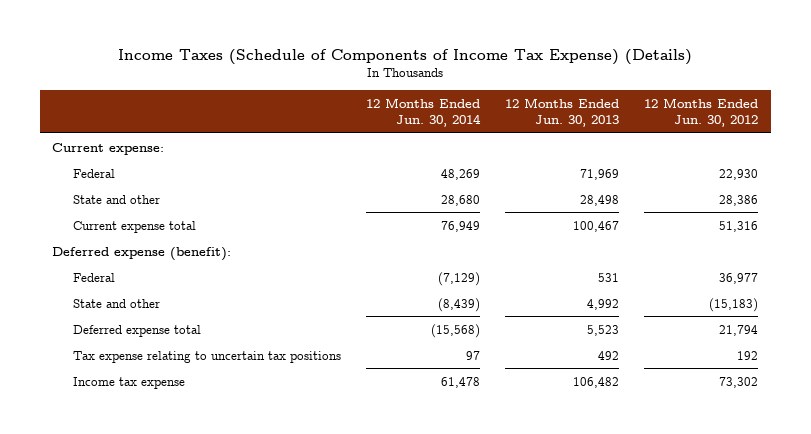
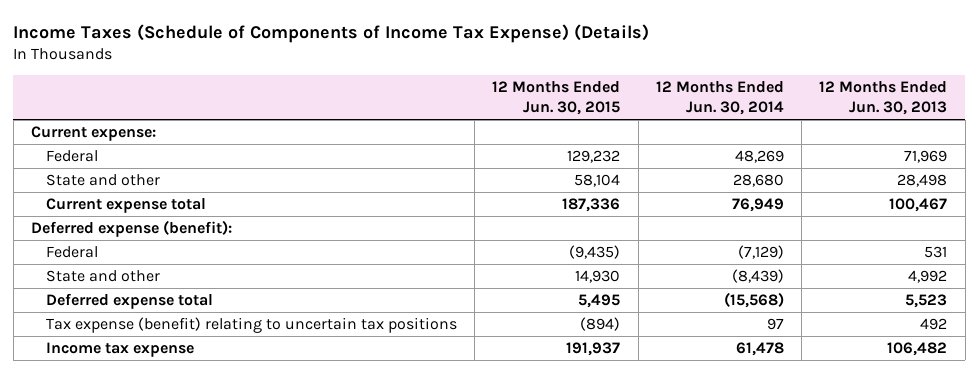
- | 12 Months Ended Jun. 30, 2014 | 12 Months Ended Jun. 30, 2013 | 12 Months Ended Jun. 30, 2012
+ | 12 Months Ended Jun. 30, 2015 | 12 Months Ended Jun. 30, 2014 | 12 Months Ended Jun. 30, 2013
- Tax expense relating to uncertain tax positions | 97 | 492 | 192
+ Tax expense (benefit) relating to uncertain tax positions | (894) | 97 | 492

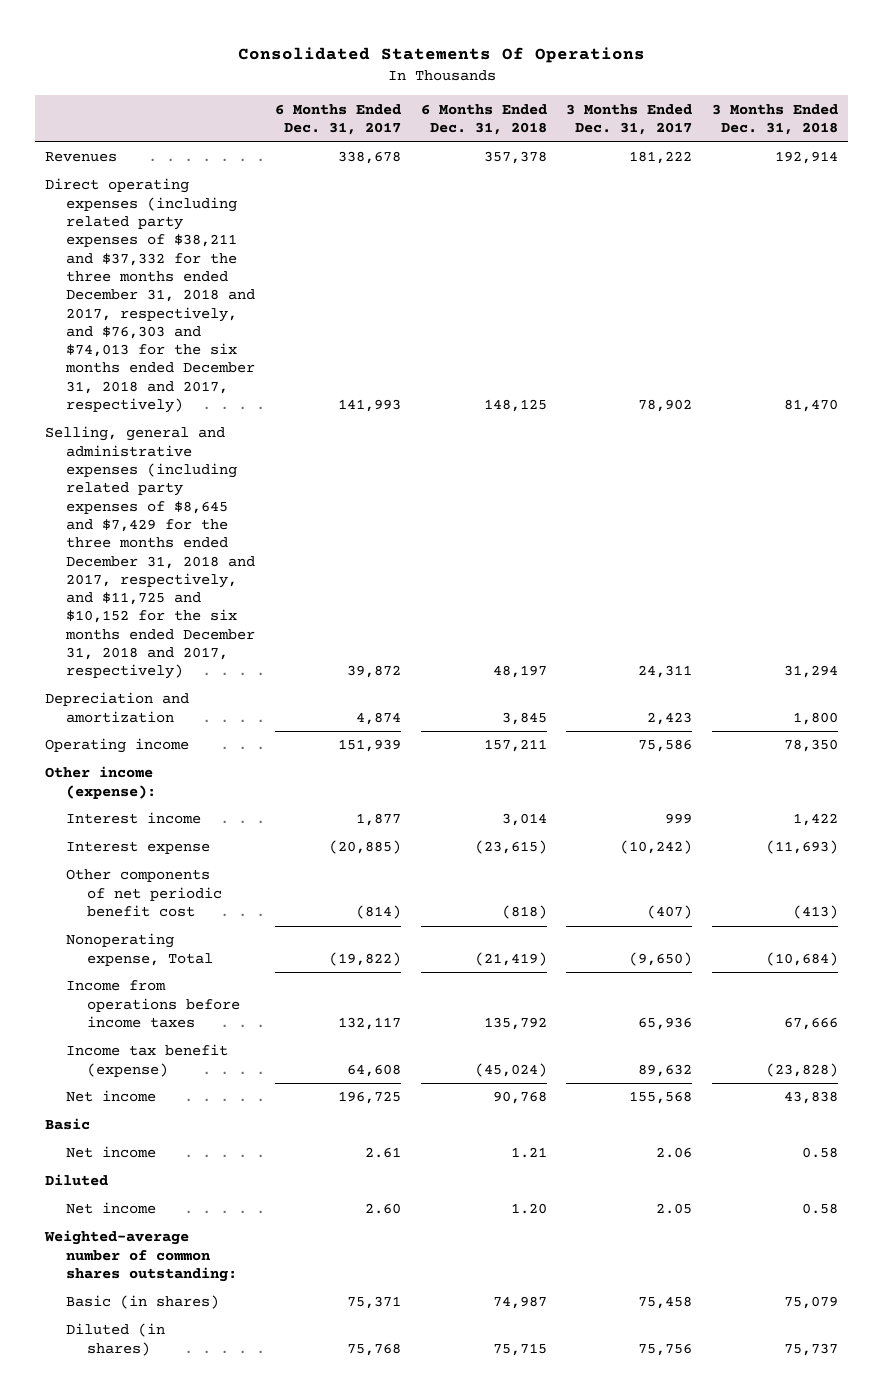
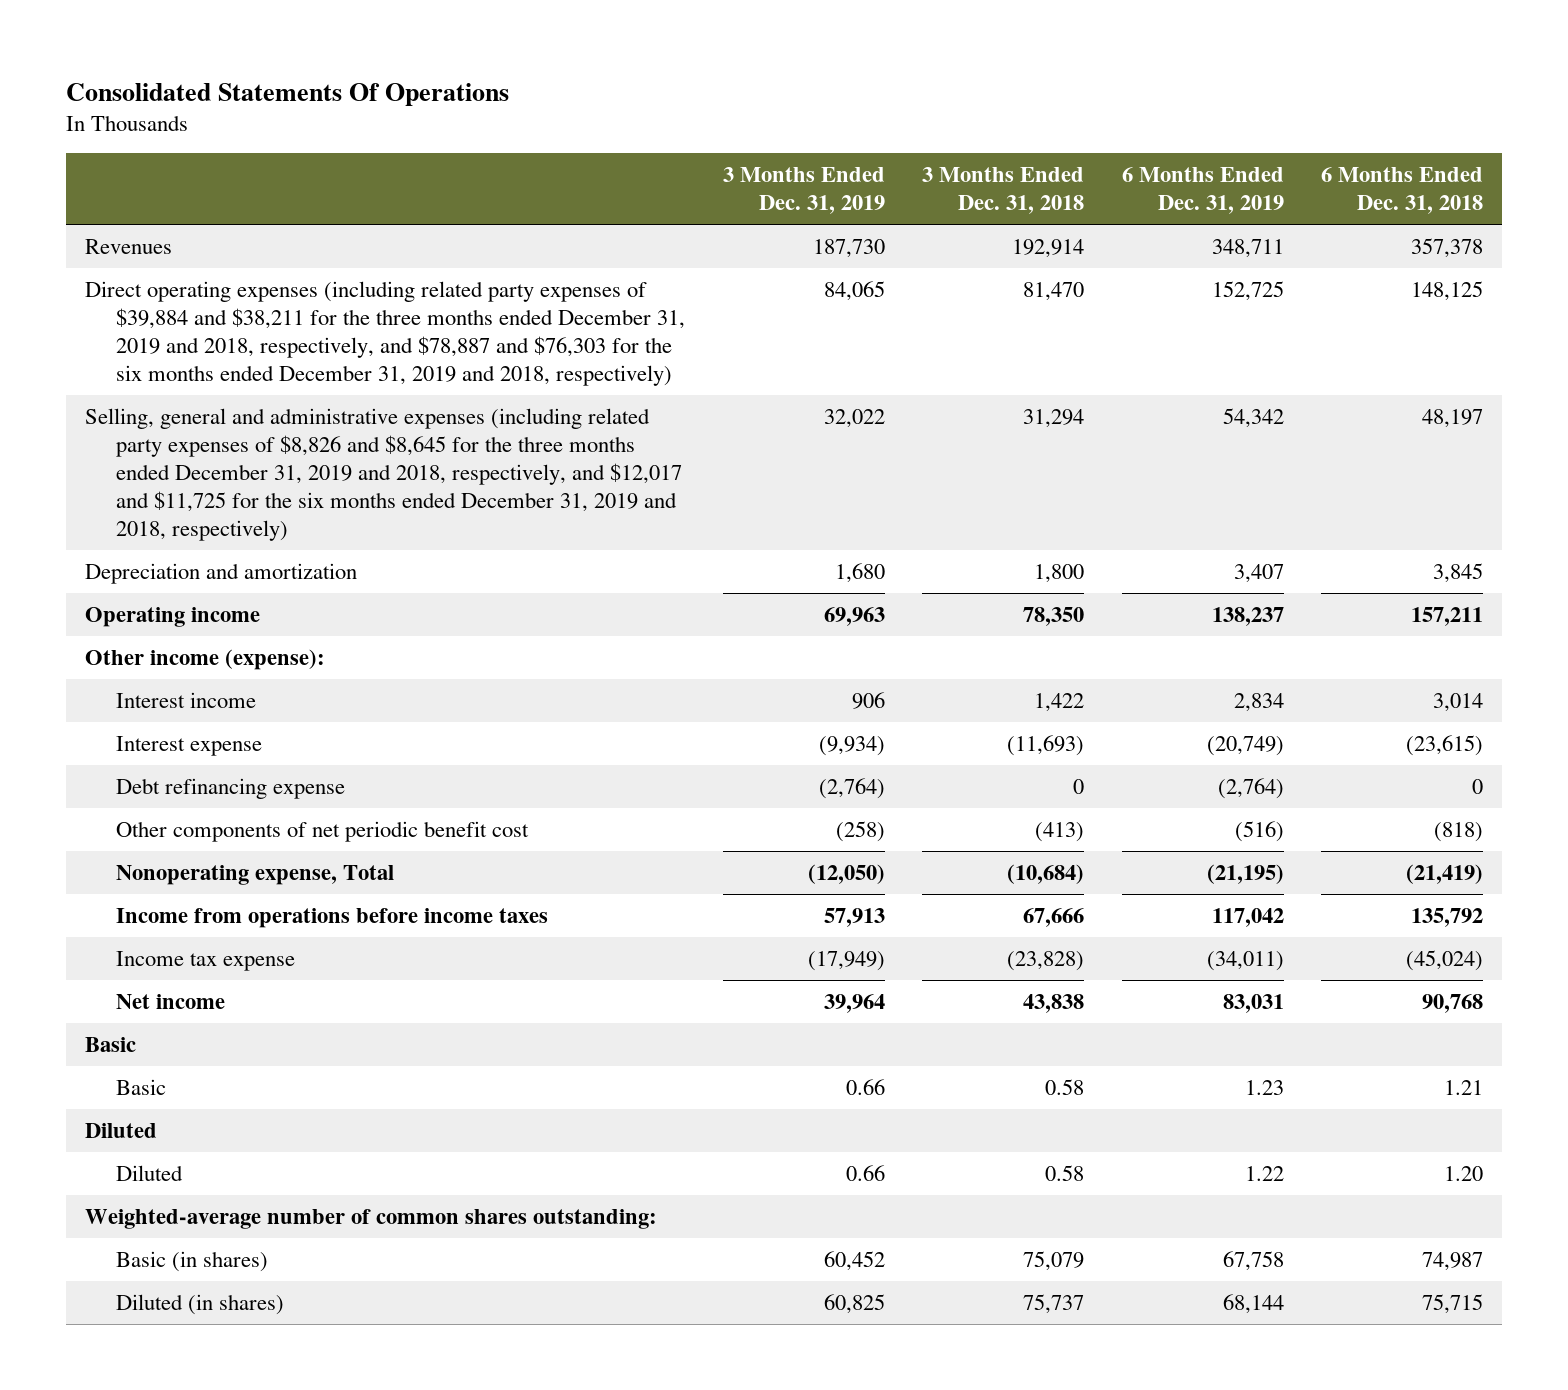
- | 6 Months Ended Dec. 31, 2017 | 6 Months Ended Dec. 31, 2018 | 3 Months Ended Dec. 31, 2017 | 3 Months Ended Dec. 31, 2018
+ | 3 Months Ended Dec. 31, 2019 | 3 Months Ended Dec. 31, 2018 | 6 Months Ended Dec. 31, 2019 | 6 Months Ended Dec. 31, 2018
- Direct operating expenses (including related party expenses of $38,211 and $37,332 for the three months ended December 31, 2018 and 2017, respectively, and $76,303 and $74,013 for the six months ended December 31, 2018 and 2017, respectively) | 141,993 | 148,125 | 78,902 | 81,470
- Selling, general and administrative expenses (including related party expenses of $8,645 and $7,429 for the three months ended December 31, 2018 and 2017, respectively, and $11,725 and $10,152 for the six months ended December 31, 2018 and 2017, respectively) | 39,872 | 48,197 | 24,311 | 31,294
+ Direct operating expenses (including related party expenses of $39,884 and $38,211 for the three months ended December 31, 2019 and 2018, respectively, and $78,887 and $76,303 for the six months ended December 31, 2019 and 2018, respectively) | 84,065 | 81,470 | 152,725 | 148,125
+ Selling, general and administrative expenses (including related party expenses of $8,826 and $8,645 for the three months ended December 31, 2019 and 2018, respectively, and $12,017 and $11,725 for the six months ended December 31, 2019 and 2018, respectively) | 32,022 | 31,294 | 54,342 | 48,197
+ Debt refinancing expense | (2,764) | 0 | (2,764) | 0
- Income tax benefit (expense) | 64,608 | (45,024) | 89,632 | (23,828)
+ Income tax expense | (17,949) | (23,828) | (34,011) | (45,024)
- Net income | 2.61 | 1.21 | 2.06 | 0.58
+ Basic | 0.66 | 0.58 | 1.23 | 1.21
- Net income | 2.60 | 1.20 | 2.05 | 0.58
+ Diluted | 0.66 | 0.58 | 1.22 | 1.20

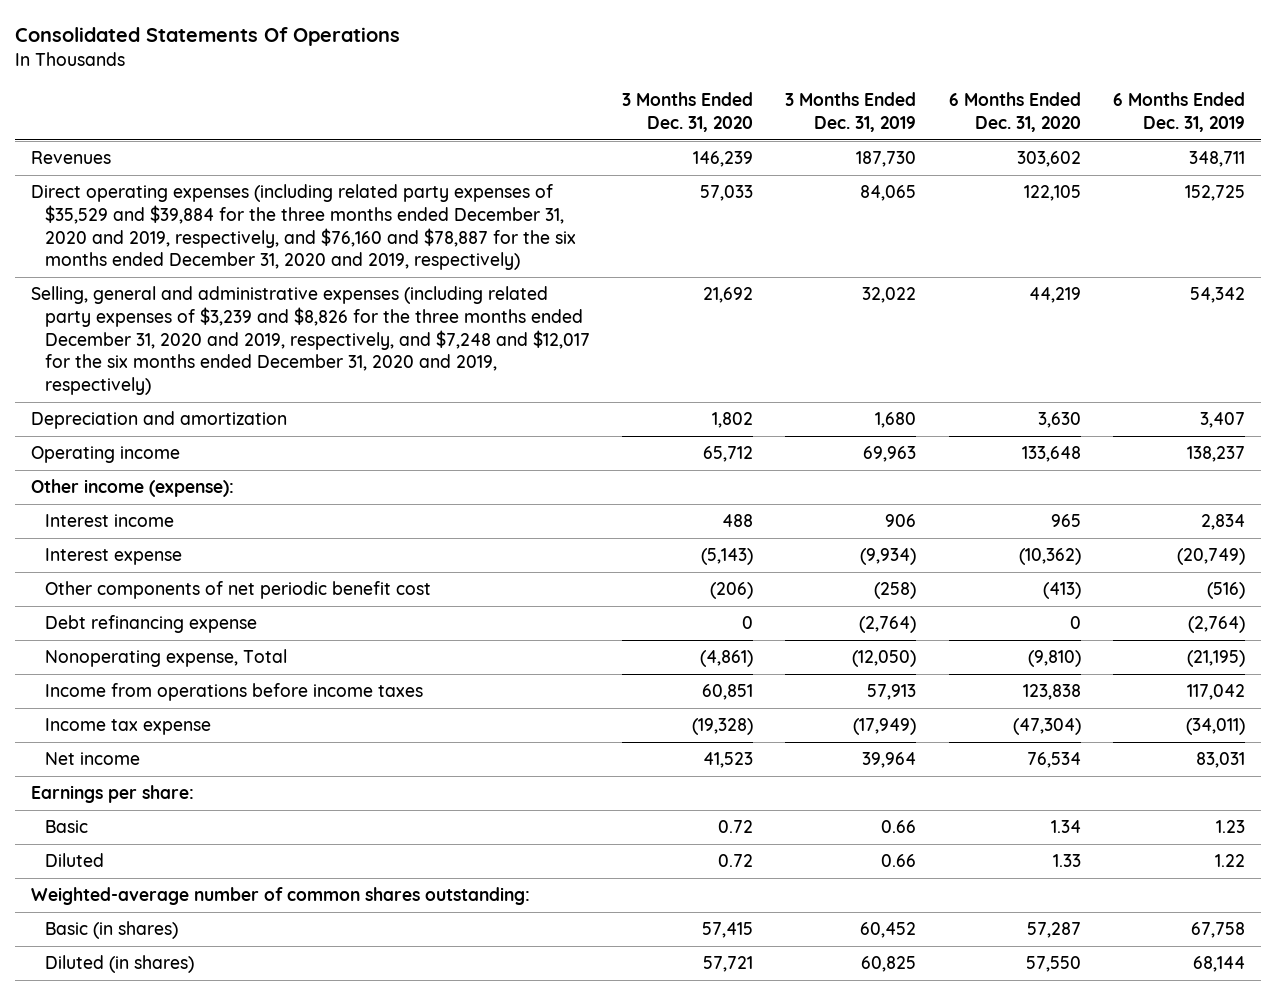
- | 3 Months Ended Dec. 31, 2019 | 3 Months Ended Dec. 31, 2018 | 6 Months Ended Dec. 31, 2019 | 6 Months Ended Dec. 31, 2018
+ | 3 Months Ended Dec. 31, 2020 | 3 Months Ended Dec. 31, 2019 | 6 Months Ended Dec. 31, 2020 | 6 Months Ended Dec. 31, 2019
- Direct operating expenses (including related party expenses of $39,884 and $38,211 for the three months ended December 31, 2019 and 2018, respectively, and $78,887 and $76,303 for the six months ended December 31, 2019 and 2018, respectively) | 84,065 | 81,470 | 152,725 | 148,125
- Selling, general and administrative expenses (including related party expenses of $8,826 and $8,645 for the three months ended December 31, 2019 and 2018, respectively, and $12,017 and $11,725 for the six months ended December 31, 2019 and 2018, respectively) | 32,022 | 31,294 | 54,342 | 48,197
+ Direct operating expenses (including related party expenses of $35,529 and $39,884 for the three months ended December 31, 2020 and 2019, respectively, and $76,160 and $78,887 for the six months ended December 31, 2020 and 2019, respectively) | 57,033 | 84,065 | 122,105 | 152,725
+ Selling, general and administrative expenses (including related party expenses of $3,239 and $8,826 for the three months ended December 31, 2020 and 2019, respectively, and $7,248 and $12,017 for the six months ended December 31, 2020 and 2019, respectively) | 21,692 | 32,022 | 44,219 | 54,342
moved down: Debt refinancing expense | 0 | (2,764) | 0 | (2,764)
- Basic
+ Earnings per share:
- Diluted

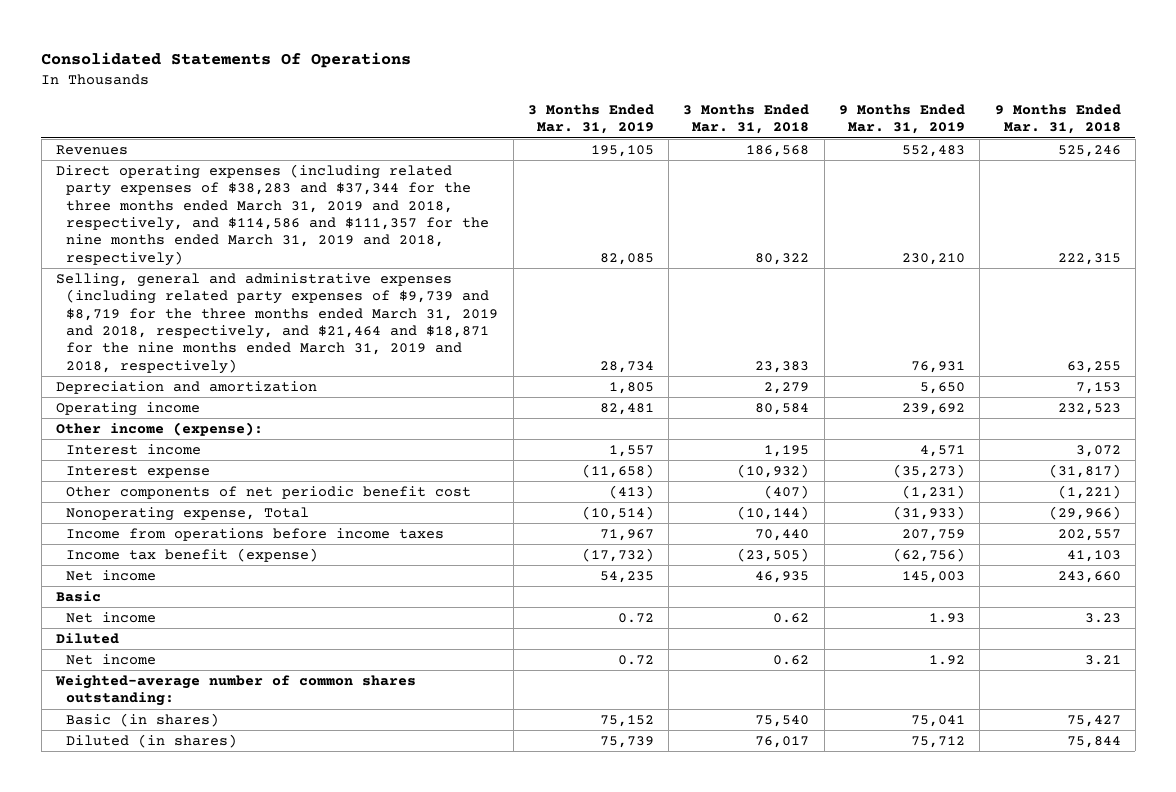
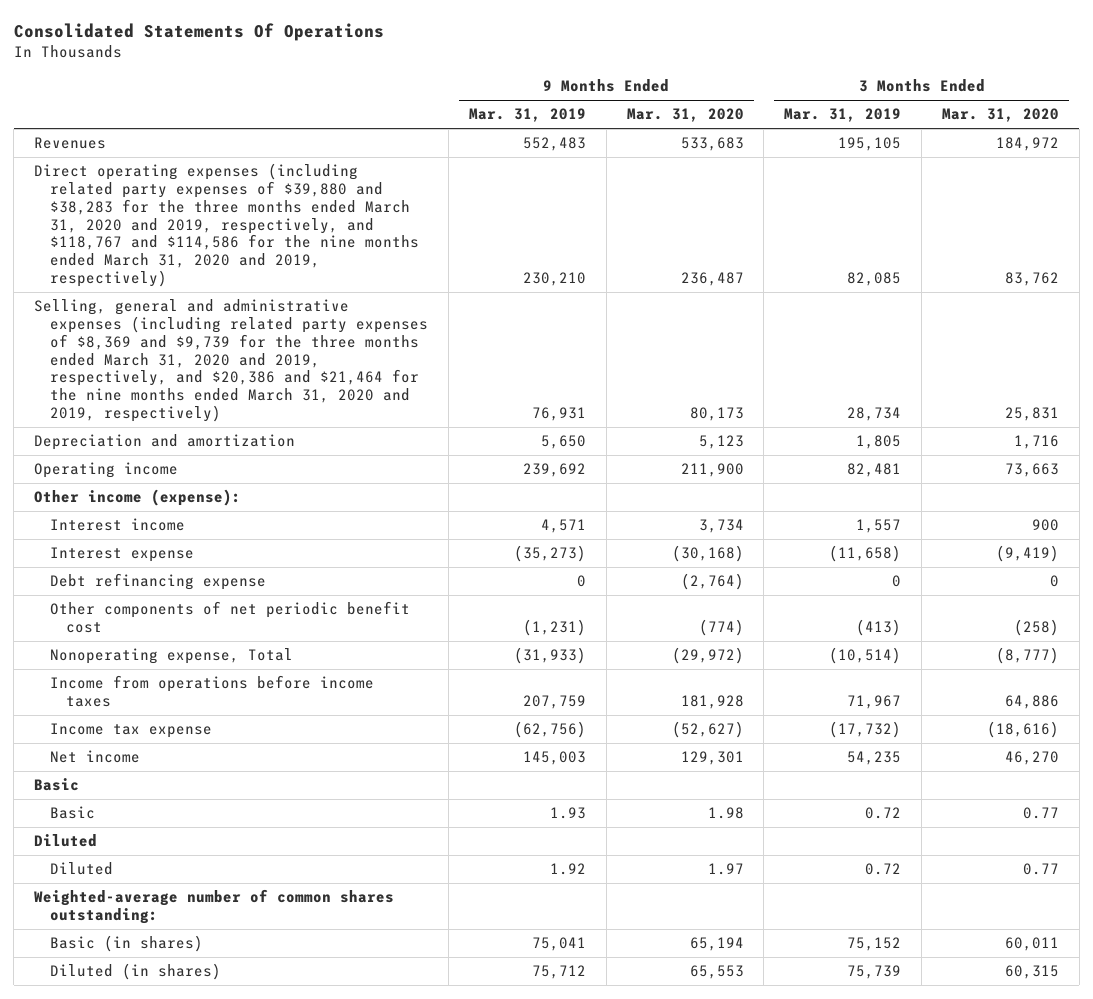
- | 3 Months Ended Mar. 31, 2019 | 3 Months Ended Mar. 31, 2018 | 9 Months Ended Mar. 31, 2019 | 9 Months Ended Mar. 31, 2018
+ | 9 Months Ended Mar. 31, 2019 | 9 Months Ended Mar. 31, 2020 | 3 Months Ended Mar. 31, 2019 | 3 Months Ended Mar. 31, 2020
- Direct operating expenses (including related party expenses of $38,283 and $37,344 for the three months ended March 31, 2019 and 2018, respectively, and $114,586 and $111,357 for the nine months ended March 31, 2019 and 2018, respectively) | 82,085 | 80,322 | 230,210 | 222,315
- Selling, general and administrative expenses (including related party expenses of $9,739 and $8,719 for the three months ended March 31, 2019 and 2018, respectively, and $21,464 and $18,871 for the nine months ended March 31, 2019 and 2018, respectively) | 28,734 | 23,383 | 76,931 | 63,255
+ Direct operating expenses (including related party expenses of $39,880 and $38,283 for the three months ended March 31, 2020 and 2019, respectively, and $118,767 and $114,586 for the nine months ended March 31, 2020 and 2019, respectively) | 230,210 | 236,487 | 82,085 | 83,762
+ Selling, general and administrative expenses (including related party expenses of $8,369 and $9,739 for the three months ended March 31, 2020 and 2019, respectively, and $20,386 and $21,464 for the nine months ended March 31, 2020 and 2019, respectively) | 76,931 | 80,173 | 28,734 | 25,831
+ Debt refinancing expense | 0 | (2,764) | 0 | 0
- Income tax benefit (expense) | (17,732) | (23,505) | (62,756) | 41,103
+ Income tax expense | (62,756) | (52,627) | (17,732) | (18,616)
- Net income | 0.72 | 0.62 | 1.93 | 3.23
+ Basic | 1.93 | 1.98 | 0.72 | 0.77
- Net income | 0.72 | 0.62 | 1.92 | 3.21
+ Diluted | 1.92 | 1.97 | 0.72 | 0.77

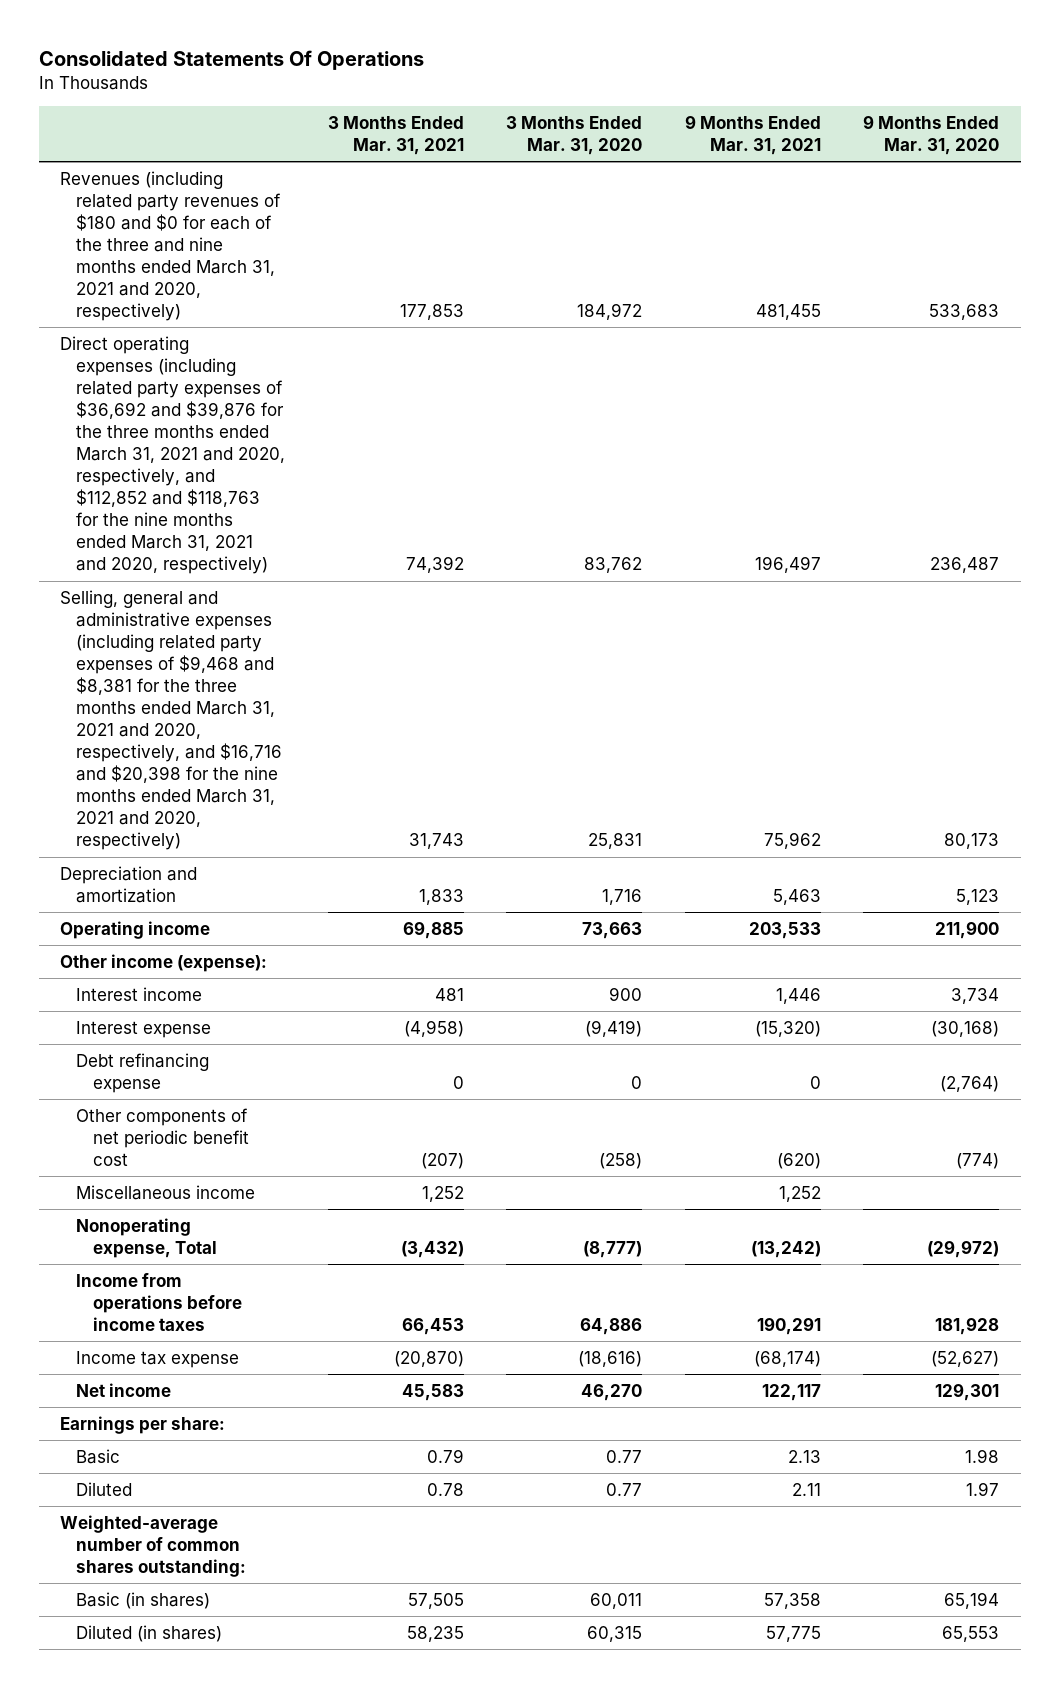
- | 9 Months Ended Mar. 31, 2019 | 9 Months Ended Mar. 31, 2020 | 3 Months Ended Mar. 31, 2019 | 3 Months Ended Mar. 31, 2020
+ | 3 Months Ended Mar. 31, 2021 | 3 Months Ended Mar. 31, 2020 | 9 Months Ended Mar. 31, 2021 | 9 Months Ended Mar. 31, 2020
- Revenues | 552,483 | 533,683 | 195,105 | 184,972
- Direct operating expenses (including related party expenses of $39,880 and $38,283 for the three months ended March 31, 2020 and 2019, respectively, and $118,767 and $114,586 for the nine months ended March 31, 2020 and 2019, respectively) | 230,210 | 236,487 | 82,085 | 83,762
- Selling, general and administrative expenses (including related party expenses of $8,369 and $9,739 for the three months ended March 31, 2020 and 2019, respectively, and $20,386 and $21,464 for the nine months ended March 31, 2020 and 2019, respectively) | 76,931 | 80,173 | 28,734 | 25,831
+ Revenues (including related party revenues of $180 and $0 for each of the three and nine months ended March 31, 2021 and 2020, respectively) | 177,853 | 184,972 | 481,455 | 533,683
+ Direct operating expenses (including related party expenses of $36,692 and $39,876 for the three months ended March 31, 2021 and 2020, respectively, and $112,852 and $118,763 for the nine months ended March 31, 2021 and 2020, respectively) | 74,392 | 83,762 | 196,497 | 236,487
+ Selling, general and administrative expenses (including related party expenses of $9,468 and $8,381 for the three months ended March 31, 2021 and 2020, respectively, and $16,716 and $20,398 for the nine months ended March 31, 2021 and 2020, respectively) | 31,743 | 25,831 | 75,962 | 80,173
+ Miscellaneous income | 1,252 | | 1,252 |
- Basic
+ Earnings per share:
- Diluted

